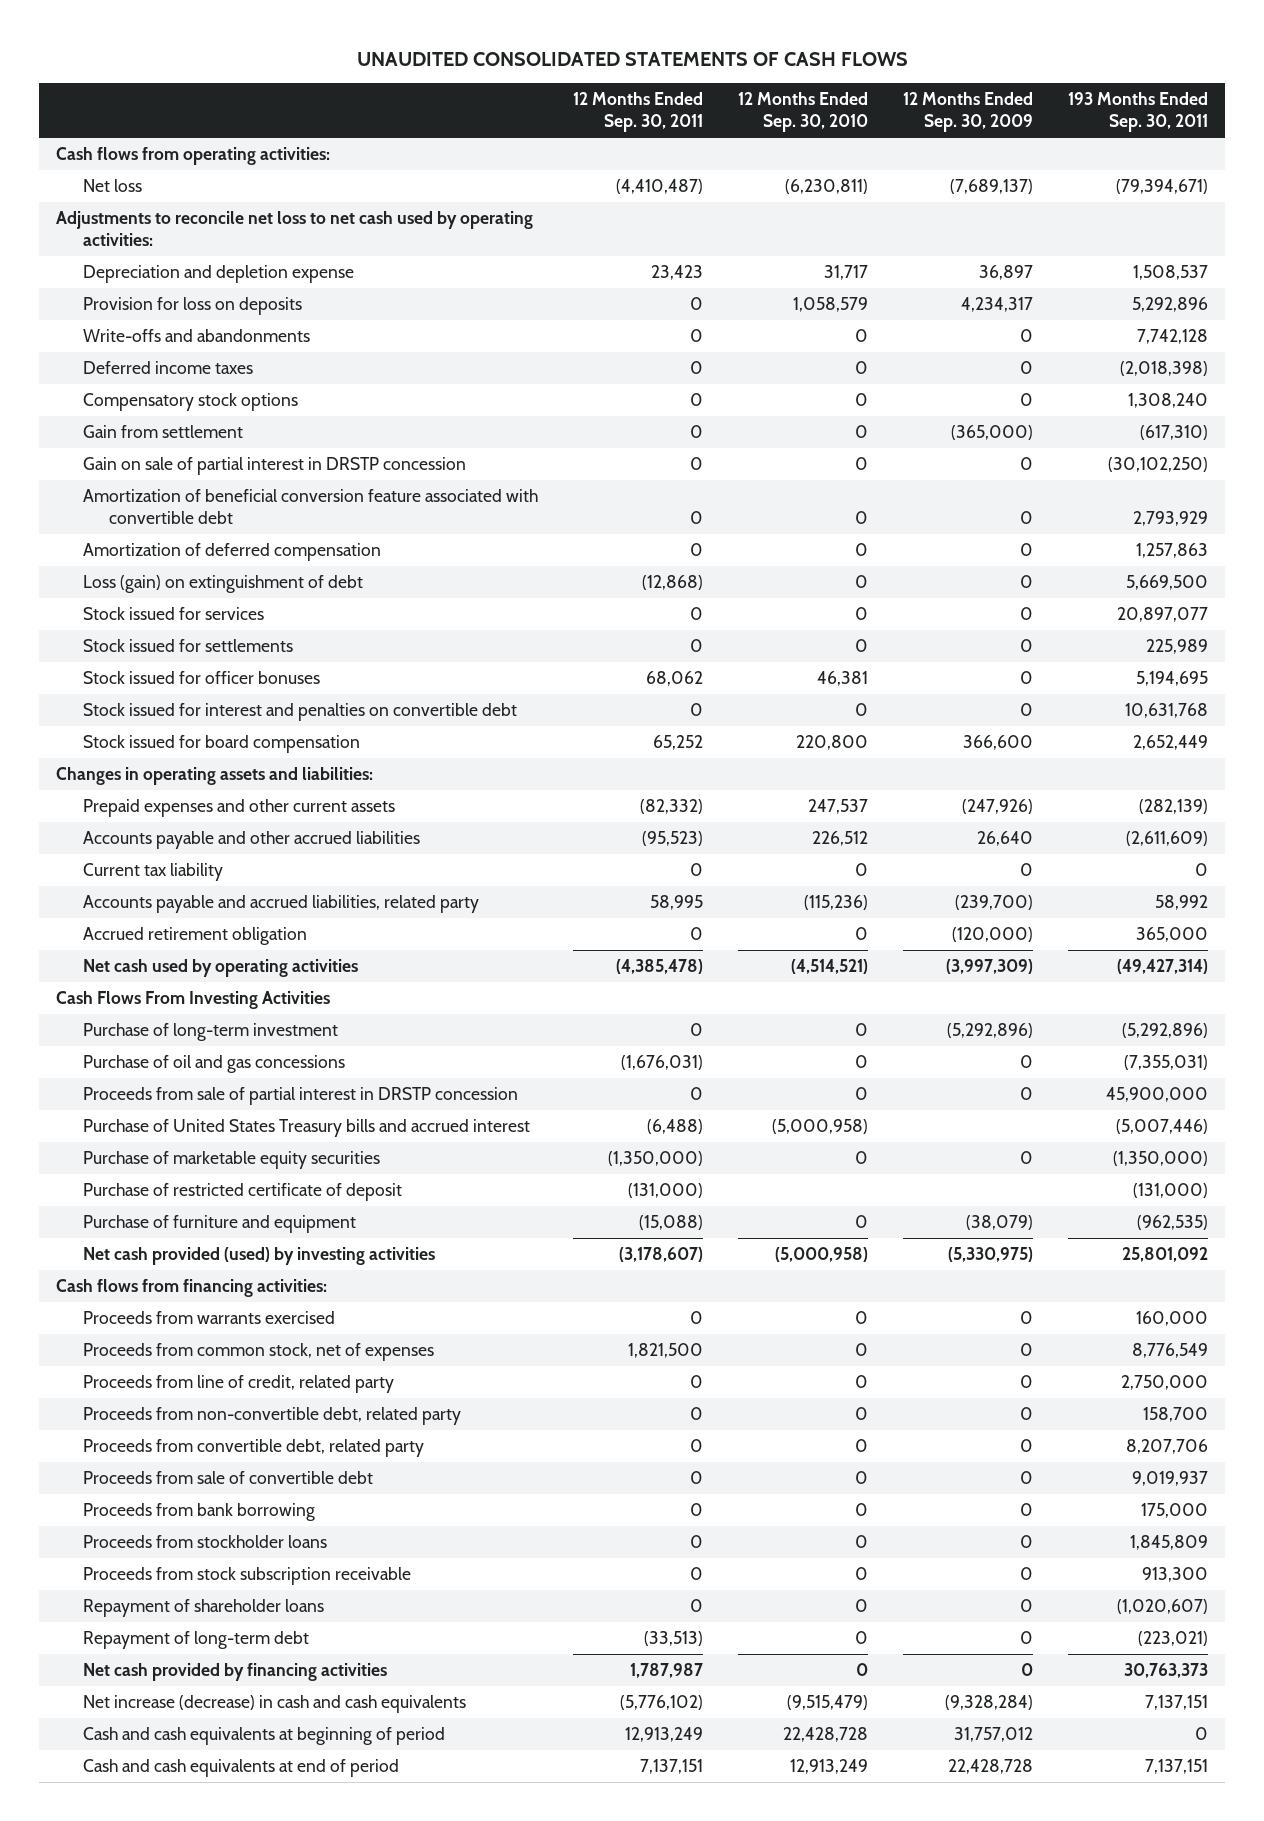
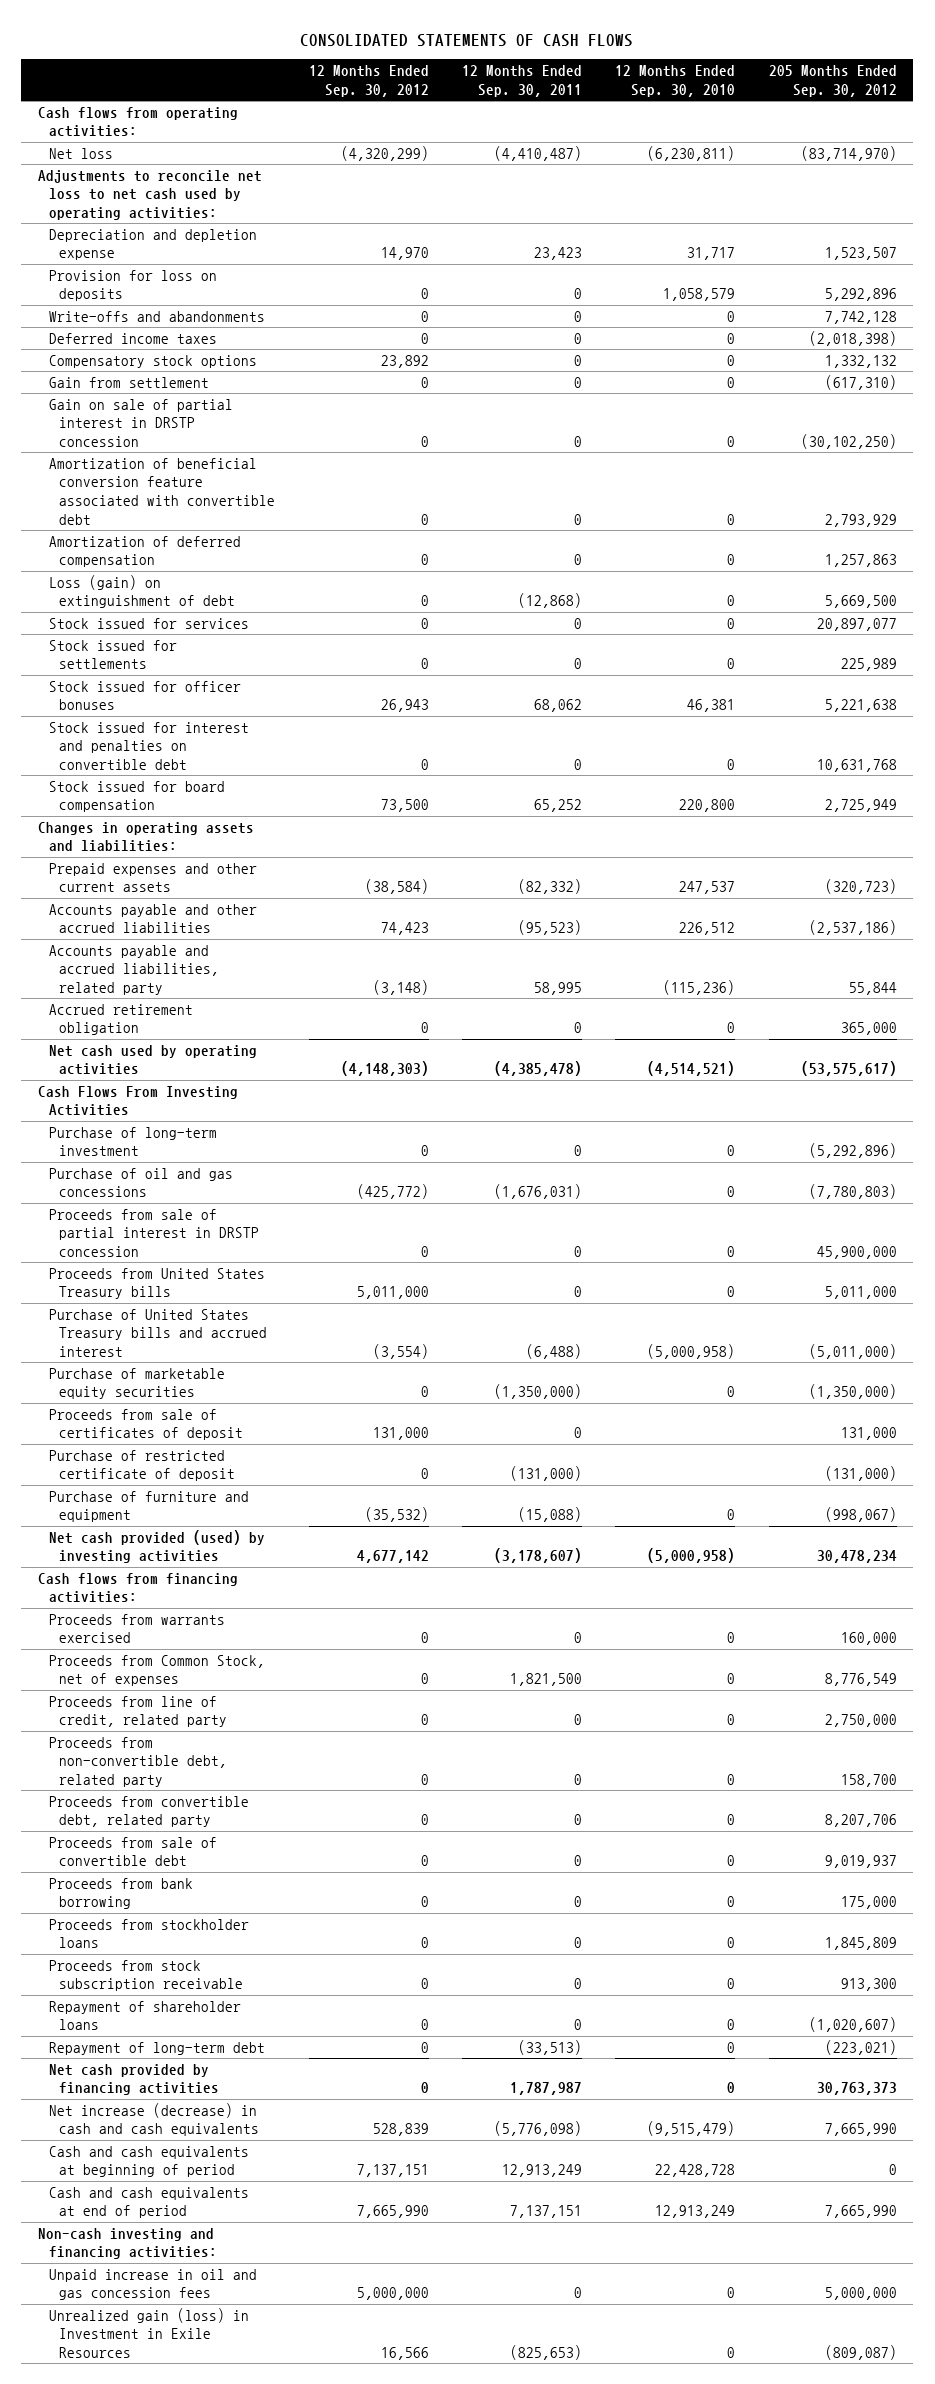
- UNAUDITED CONSOLIDATED STATEMENTS OF CASH FLOWS
+ CONSOLIDATED STATEMENTS OF CASH FLOWS
- | 12 Months Ended Sep. 30, 2011 | 12 Months Ended Sep. 30, 2010 | 12 Months Ended Sep. 30, 2009 | 193 Months Ended Sep. 30, 2011
+ | 12 Months Ended Sep. 30, 2012 | 12 Months Ended Sep. 30, 2011 | 12 Months Ended Sep. 30, 2010 | 205 Months Ended Sep. 30, 2012
- Current tax liability | 0 | 0 | 0 | 0
+ Proceeds from United States Treasury bills | 5,011,000 | 0 | 0 | 5,011,000
+ Proceeds from sale of certificates of deposit | 131,000 | 0 | | 131,000
- Proceeds from common stock, net of expenses | 1,821,500 | 0 | 0 | 8,776,549
+ Proceeds from Common Stock, net of expenses | 0 | 1,821,500 | 0 | 8,776,549
- Net increase (decrease) in cash and cash equivalents | (5,776,102) | (9,515,479) | (9,328,284) | 7,137,151
+ Net increase (decrease) in cash and cash equivalents | 528,839 | (5,776,098) | (9,515,479) | 7,665,990
+ Non-cash investing and financing activities:
+ Unpaid increase in oil and gas concession fees | 5,000,000 | 0 | 0 | 5,000,000
+ Unrealized gain (loss) in Investment in Exile Resources | 16,566 | (825,653) | 0 | (809,087)

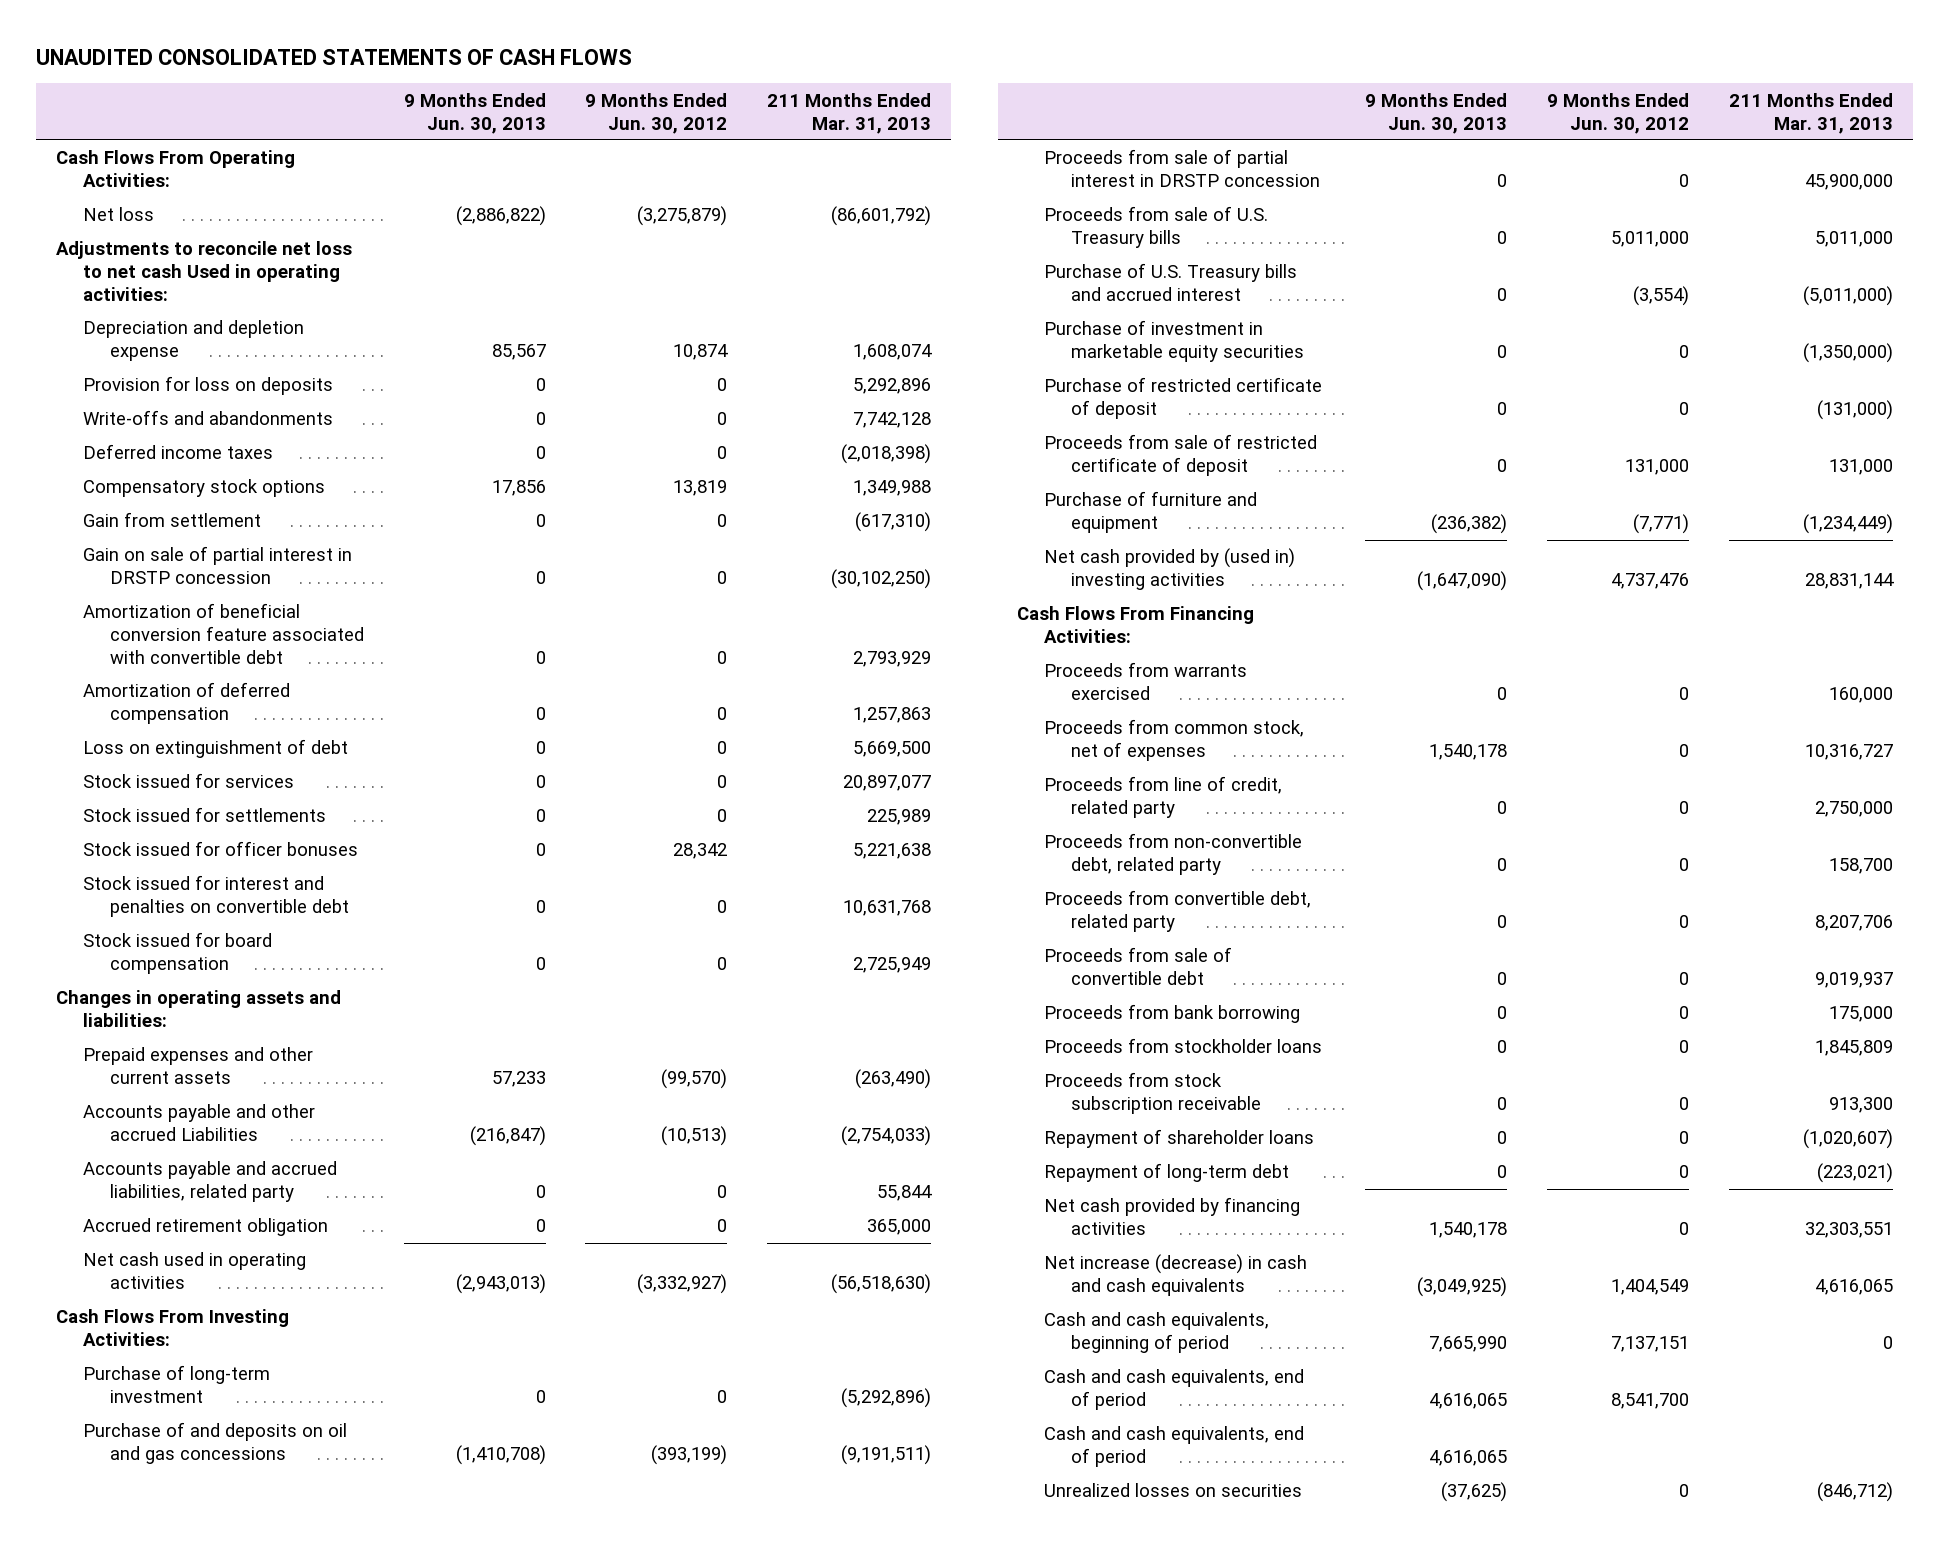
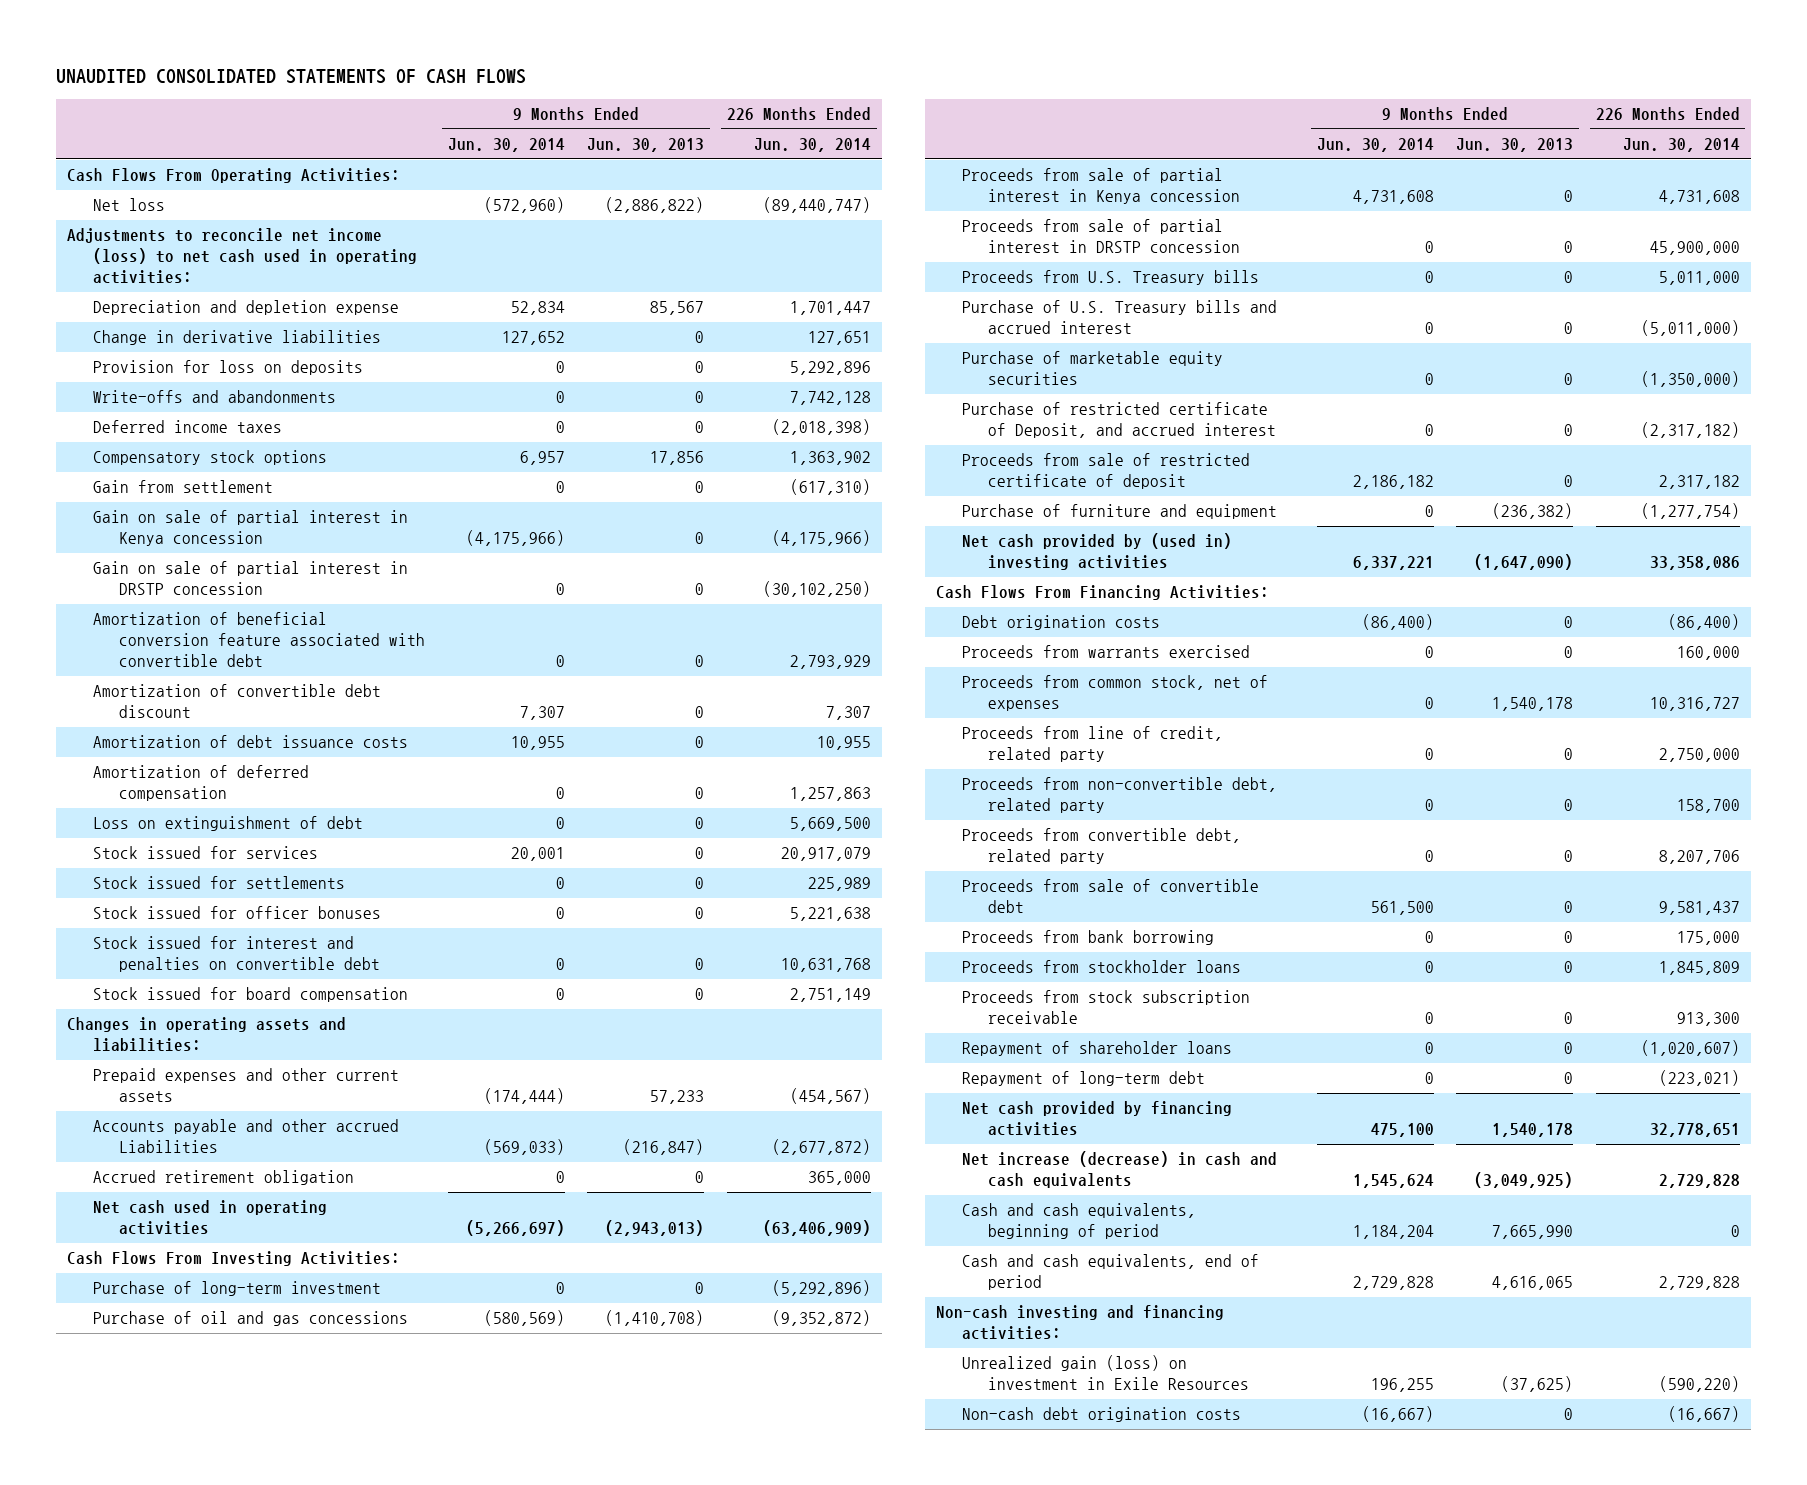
- | 9 Months Ended Jun. 30, 2013 | 9 Months Ended Jun. 30, 2012 | 211 Months Ended Mar. 31, 2013
+ | 9 Months Ended Jun. 30, 2014 | 9 Months Ended Jun. 30, 2013 | 226 Months Ended Jun. 30, 2014
- Adjustments to reconcile net loss to net cash Used in operating activities:
+ Adjustments to reconcile net income (loss) to net cash used in operating activities:
+ Change in derivative liabilities | 127,652 | 0 | 127,651
+ Gain on sale of partial interest in Kenya concession | (4,175,966) | 0 | (4,175,966)
+ Amortization of convertible debt discount | 7,307 | 0 | 7,307
+ Amortization of debt issuance costs | 10,955 | 0 | 10,955
- Accounts payable and accrued liabilities, related party | 0 | 0 | 55,844
- Purchase of and deposits on oil and gas concessions | (1,410,708) | (393,199) | (9,191,511)
+ Purchase of oil and gas concessions | (580,569) | (1,410,708) | (9,352,872)
+ Proceeds from sale of partial interest in Kenya concession | 4,731,608 | 0 | 4,731,608
- Proceeds from sale of U.S. Treasury bills | 0 | 5,011,000 | 5,011,000
+ Proceeds from U.S. Treasury bills | 0 | 0 | 5,011,000
- Purchase of investment in marketable equity securities | 0 | 0 | (1,350,000)
- Purchase of restricted certificate of deposit | 0 | 0 | (131,000)
+ Purchase of marketable equity securities | 0 | 0 | (1,350,000)
+ Purchase of restricted certificate of Deposit, and accrued interest | 0 | 0 | (2,317,182)
+ Debt origination costs | (86,400) | 0 | (86,400)
- Cash and cash equivalents, end of period | 4,616,065 | |
- Unrealized losses on securities | (37,625) | 0 | (846,712)
+ Non-cash investing and financing activities:
+ Unrealized gain (loss) on investment in Exile Resources | 196,255 | (37,625) | (590,220)
+ Non-cash debt origination costs | (16,667) | 0 | (16,667)

